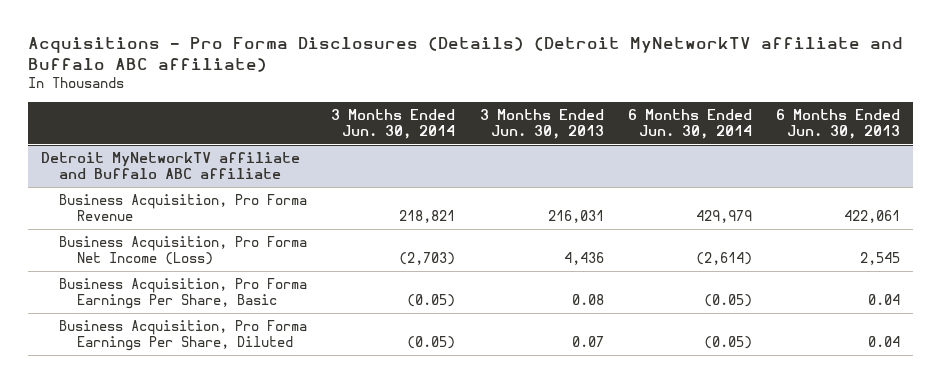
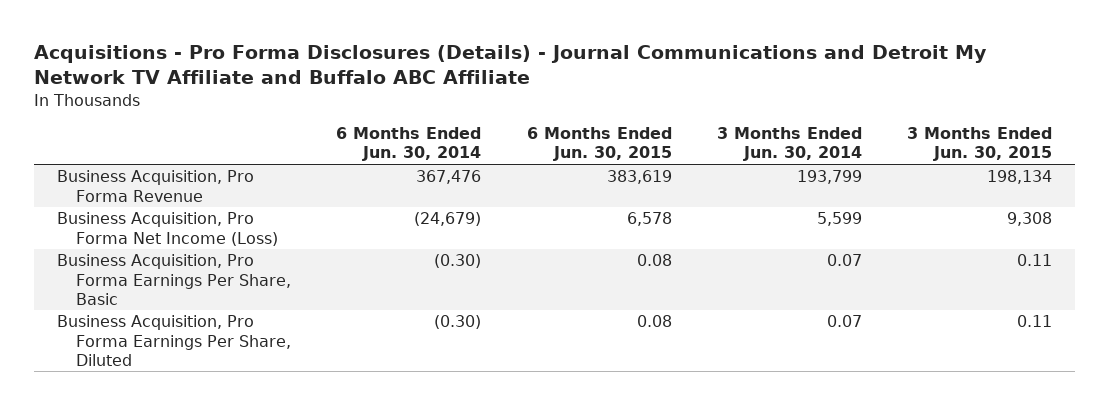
- Acquisitions - Pro Forma Disclosures (Details) (Detroit MyNetworkTV affiliate and Buffalo ABC affiliate)
+ Acquisitions - Pro Forma Disclosures (Details) - Journal Communications and Detroit My Network TV Affiliate and Buffalo ABC Affiliate
- | 3 Months Ended Jun. 30, 2014 | 3 Months Ended Jun. 30, 2013 | 6 Months Ended Jun. 30, 2014 | 6 Months Ended Jun. 30, 2013
+ | 6 Months Ended Jun. 30, 2014 | 6 Months Ended Jun. 30, 2015 | 3 Months Ended Jun. 30, 2014 | 3 Months Ended Jun. 30, 2015
- Detroit MyNetworkTV affiliate and Buffalo ABC affiliate
- Business Acquisition, Pro Forma Revenue | 218,821 | 216,031 | 429,979 | 422,061
- Business Acquisition, Pro Forma Net Income (Loss) | (2,703) | 4,436 | (2,614) | 2,545
- Business Acquisition, Pro Forma Earnings Per Share, Basic | (0.05) | 0.08 | (0.05) | 0.04
- Business Acquisition, Pro Forma Earnings Per Share, Diluted | (0.05) | 0.07 | (0.05) | 0.04
+ Business Acquisition, Pro Forma Revenue | 367,476 | 383,619 | 193,799 | 198,134
+ Business Acquisition, Pro Forma Net Income (Loss) | (24,679) | 6,578 | 5,599 | 9,308
+ Business Acquisition, Pro Forma Earnings Per Share, Basic | (0.30) | 0.08 | 0.07 | 0.11
+ Business Acquisition, Pro Forma Earnings Per Share, Diluted | (0.30) | 0.08 | 0.07 | 0.11

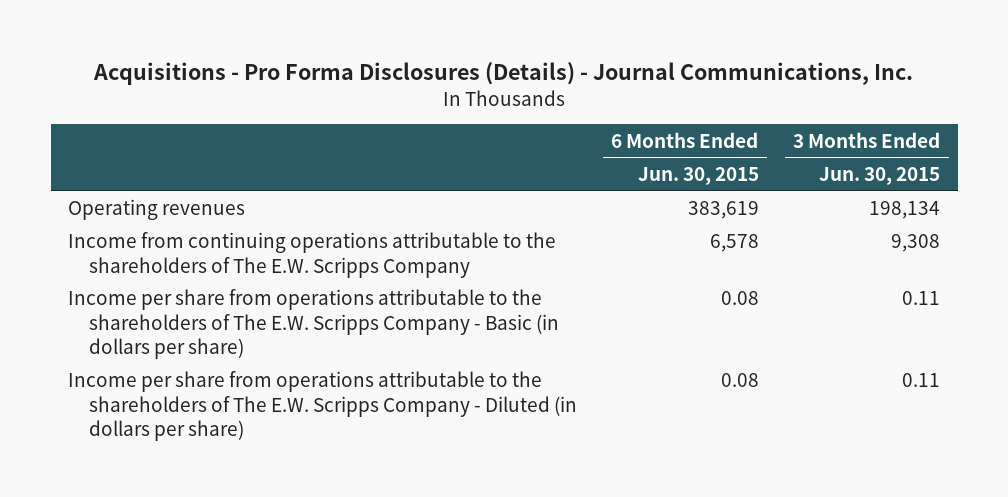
- Acquisitions - Pro Forma Disclosures (Details) - Journal Communications and Detroit My Network TV Affiliate and Buffalo ABC Affiliate
+ Acquisitions - Pro Forma Disclosures (Details) - Journal Communications, Inc.
- | 6 Months Ended Jun. 30, 2014 | 6 Months Ended Jun. 30, 2015 | 3 Months Ended Jun. 30, 2014 | 3 Months Ended Jun. 30, 2015
+ | 6 Months Ended Jun. 30, 2015 | 3 Months Ended Jun. 30, 2015
- Business Acquisition, Pro Forma Revenue | 367,476 | 383,619 | 193,799 | 198,134
- Business Acquisition, Pro Forma Net Income (Loss) | (24,679) | 6,578 | 5,599 | 9,308
- Business Acquisition, Pro Forma Earnings Per Share, Basic | (0.30) | 0.08 | 0.07 | 0.11
- Business Acquisition, Pro Forma Earnings Per Share, Diluted | (0.30) | 0.08 | 0.07 | 0.11
+ Operating revenues | 383,619 | 198,134
+ Income from continuing operations attributable to the shareholders of The E.W. Scripps Company | 6,578 | 9,308
+ Income per share from operations attributable to the shareholders of The E.W. Scripps Company - Basic (in dollars per share) | 0.08 | 0.11
+ Income per share from operations attributable to the shareholders of The E.W. Scripps Company - Diluted (in dollars per share) | 0.08 | 0.11

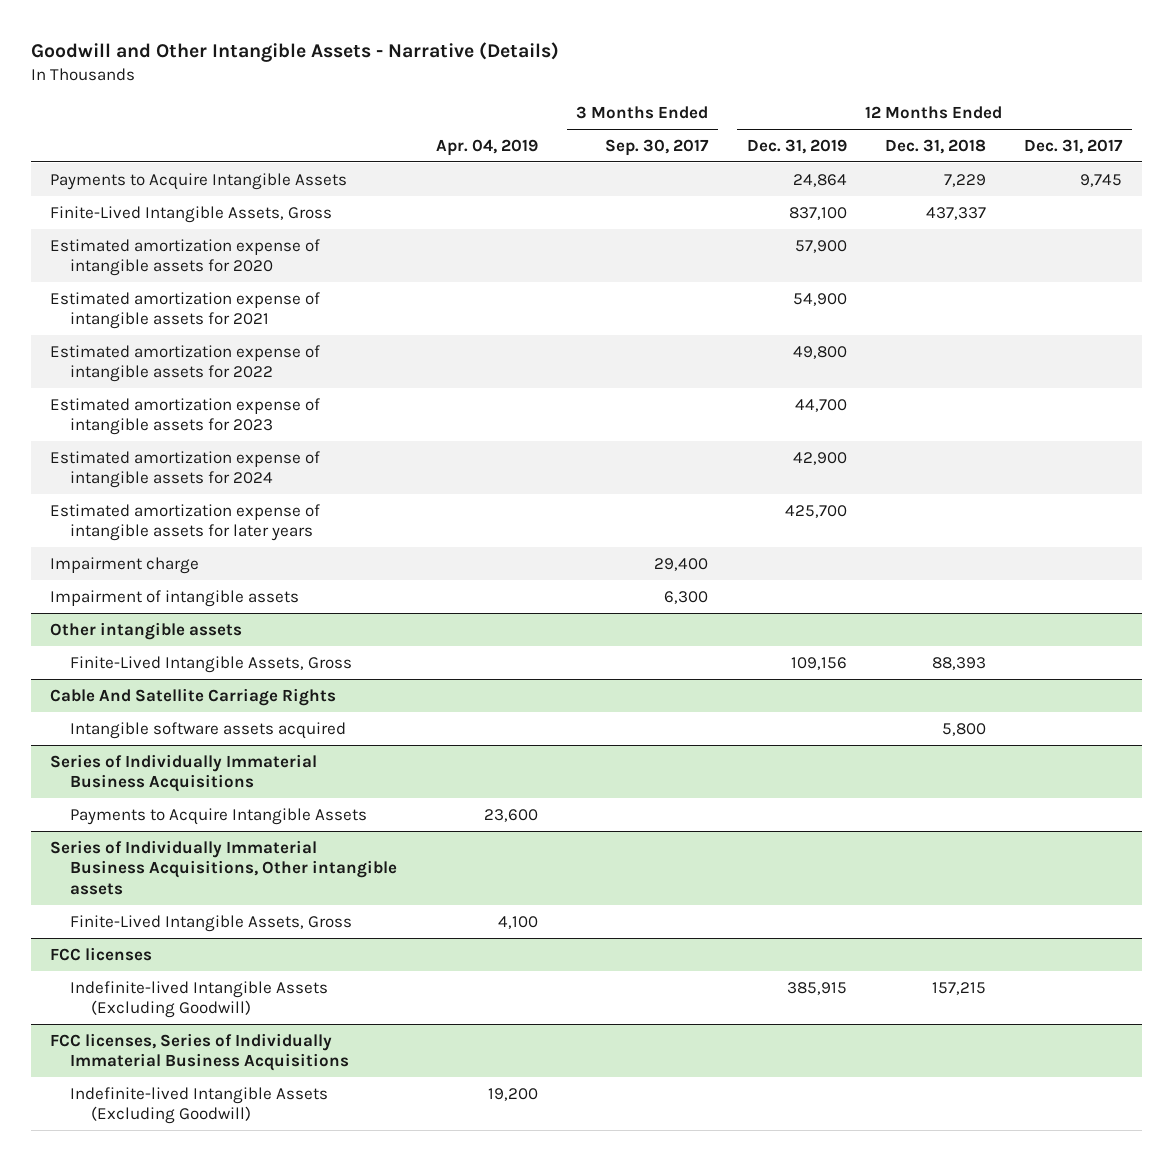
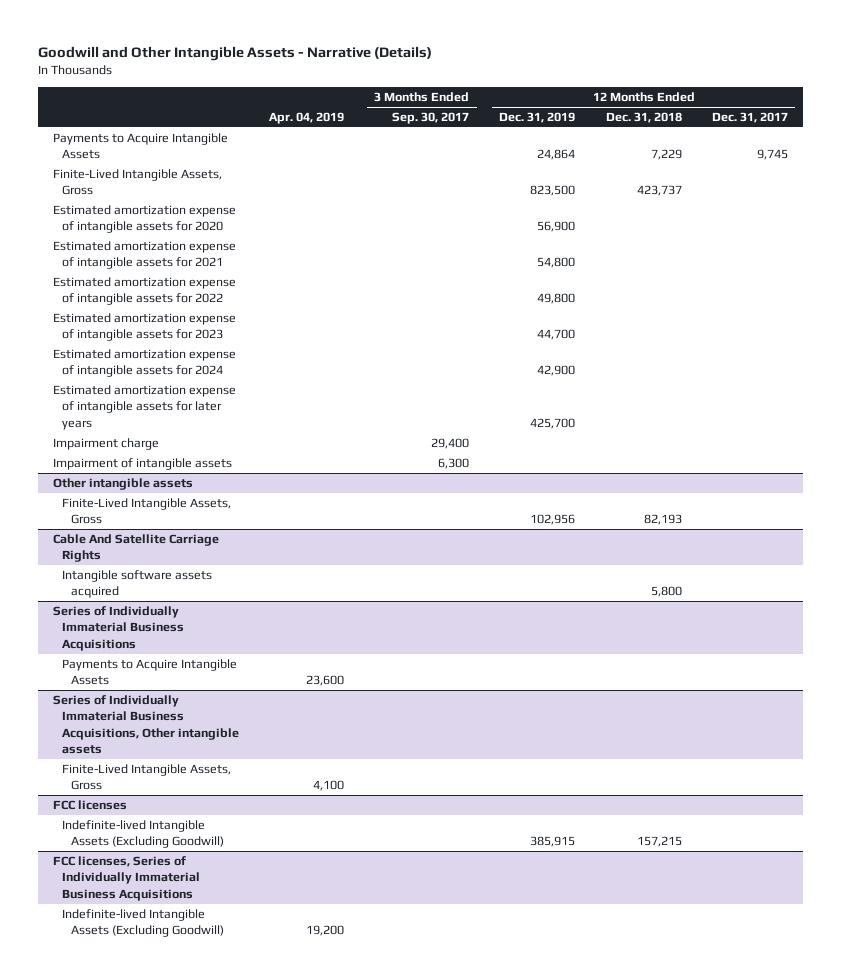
- Finite-Lived Intangible Assets, Gross | | | 837,100 | 437,337 |
- Estimated amortization expense of intangible assets for 2020 | | | 57,900 | |
- Estimated amortization expense of intangible assets for 2021 | | | 54,900 | |
+ Finite-Lived Intangible Assets, Gross | | | 823,500 | 423,737 |
+ Estimated amortization expense of intangible assets for 2020 | | | 56,900 | |
+ Estimated amortization expense of intangible assets for 2021 | | | 54,800 | |
@ Other intangible assets
- Finite-Lived Intangible Assets, Gross | | | 109,156 | 88,393 |
+ Finite-Lived Intangible Assets, Gross | | | 102,956 | 82,193 |

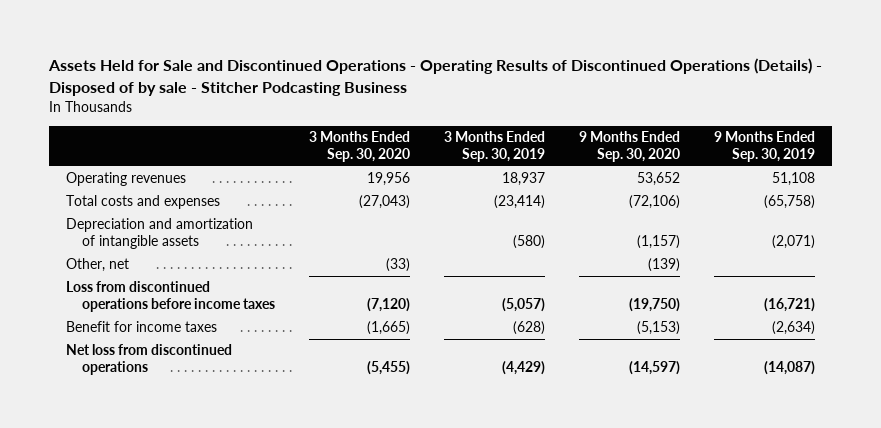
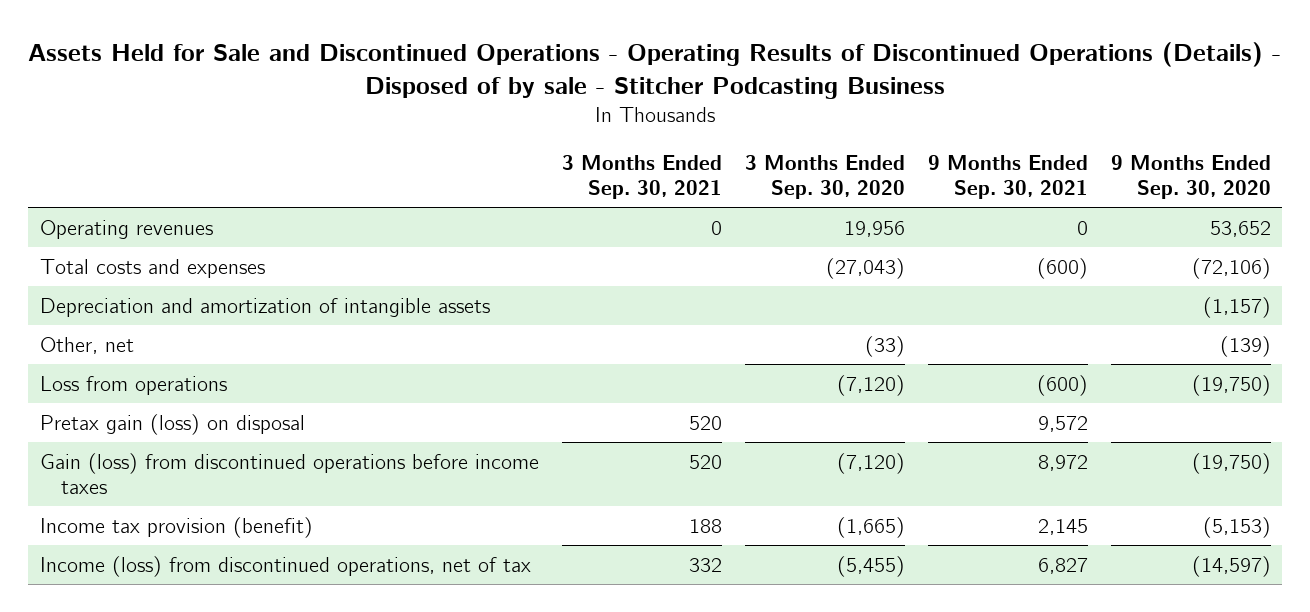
- | 3 Months Ended Sep. 30, 2020 | 3 Months Ended Sep. 30, 2019 | 9 Months Ended Sep. 30, 2020 | 9 Months Ended Sep. 30, 2019
+ | 3 Months Ended Sep. 30, 2021 | 3 Months Ended Sep. 30, 2020 | 9 Months Ended Sep. 30, 2021 | 9 Months Ended Sep. 30, 2020
- Loss from discontinued operations before income taxes | (7,120) | (5,057) | (19,750) | (16,721)
- Benefit for income taxes | (1,665) | (628) | (5,153) | (2,634)
- Net loss from discontinued operations | (5,455) | (4,429) | (14,597) | (14,087)
+ Loss from operations | | (7,120) | (600) | (19,750)
+ Pretax gain (loss) on disposal | 520 | | 9,572 |
+ Gain (loss) from discontinued operations before income taxes | 520 | (7,120) | 8,972 | (19,750)
+ Income tax provision (benefit) | 188 | (1,665) | 2,145 | (5,153)
+ Income (loss) from discontinued operations, net of tax | 332 | (5,455) | 6,827 | (14,597)

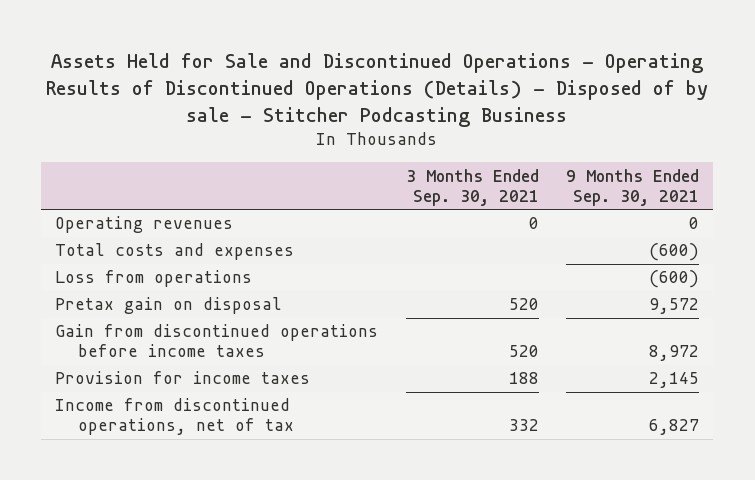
- | 3 Months Ended Sep. 30, 2021 | 3 Months Ended Sep. 30, 2020 | 9 Months Ended Sep. 30, 2021 | 9 Months Ended Sep. 30, 2020
+ | 3 Months Ended Sep. 30, 2021 | 9 Months Ended Sep. 30, 2021
- Depreciation and amortization of intangible assets | | | | (1,157)
- Other, net | | (33) | | (139)
- Pretax gain (loss) on disposal | 520 | | 9,572 |
- Gain (loss) from discontinued operations before income taxes | 520 | (7,120) | 8,972 | (19,750)
- Income tax provision (benefit) | 188 | (1,665) | 2,145 | (5,153)
- Income (loss) from discontinued operations, net of tax | 332 | (5,455) | 6,827 | (14,597)
+ Pretax gain on disposal | 520 | 9,572
+ Gain from discontinued operations before income taxes | 520 | 8,972
+ Provision for income taxes | 188 | 2,145
+ Income from discontinued operations, net of tax | 332 | 6,827

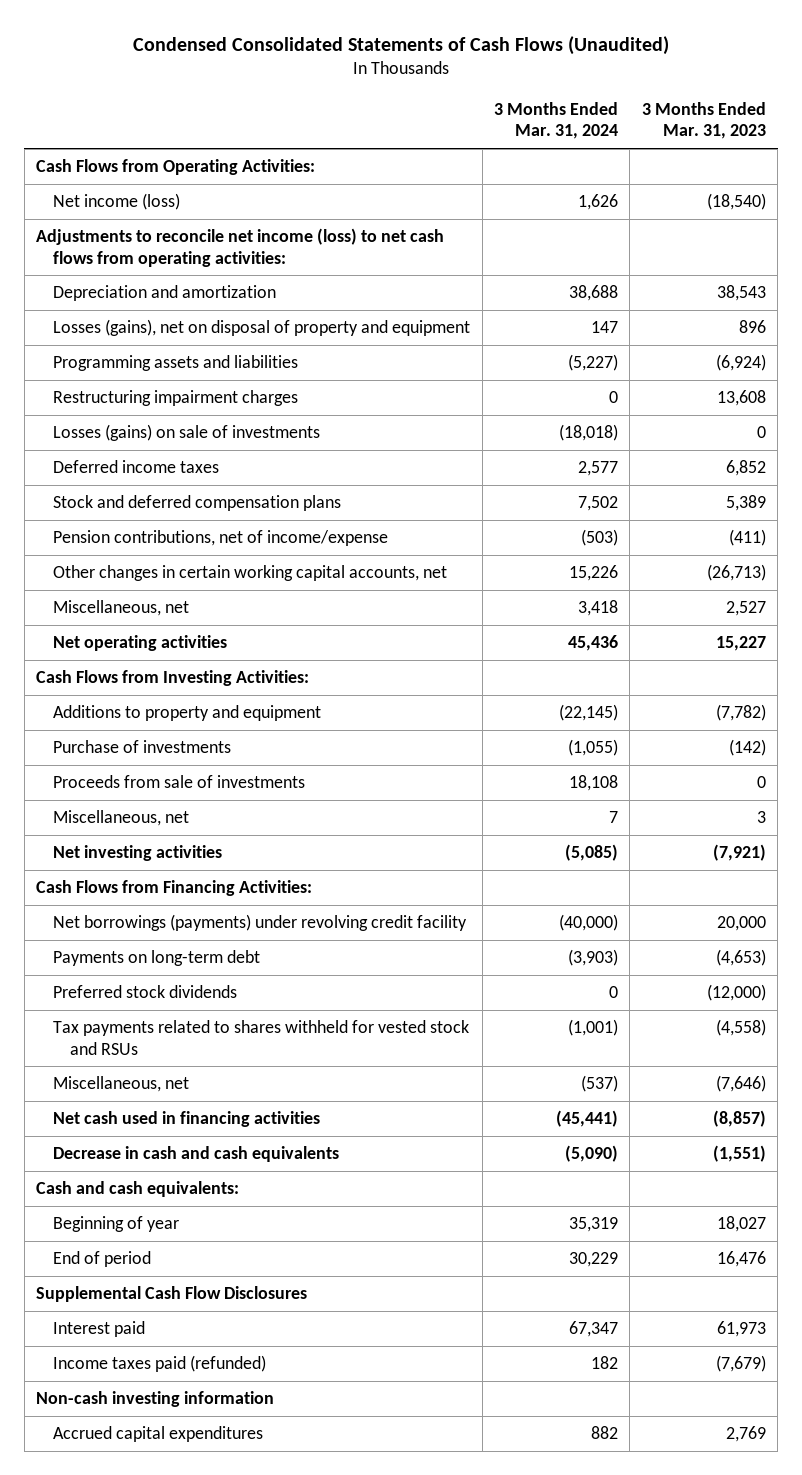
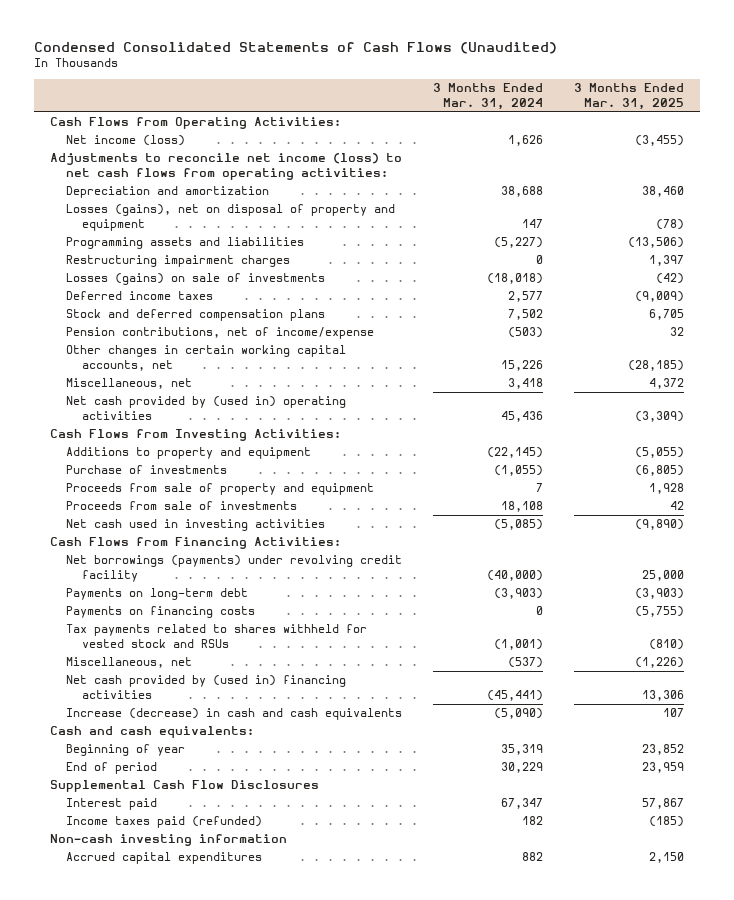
- | 3 Months Ended Mar. 31, 2024 | 3 Months Ended Mar. 31, 2023
+ | 3 Months Ended Mar. 31, 2024 | 3 Months Ended Mar. 31, 2025
- Net operating activities | 45,436 | 15,227
+ Net cash provided by (used in) operating activities | 45,436 | (3,309)
+ Proceeds from sale of property and equipment | 7 | 1,928
- Miscellaneous, net | 7 | 3
- Net investing activities | (5,085) | (7,921)
+ Net cash used in investing activities | (5,085) | (9,890)
- Preferred stock dividends | 0 | (12,000)
+ Payments on financing costs | 0 | (5,755)
- Net cash used in financing activities | (45,441) | (8,857)
- Decrease in cash and cash equivalents | (5,090) | (1,551)
+ Net cash provided by (used in) financing activities | (45,441) | 13,306
+ Increase (decrease) in cash and cash equivalents | (5,090) | 107

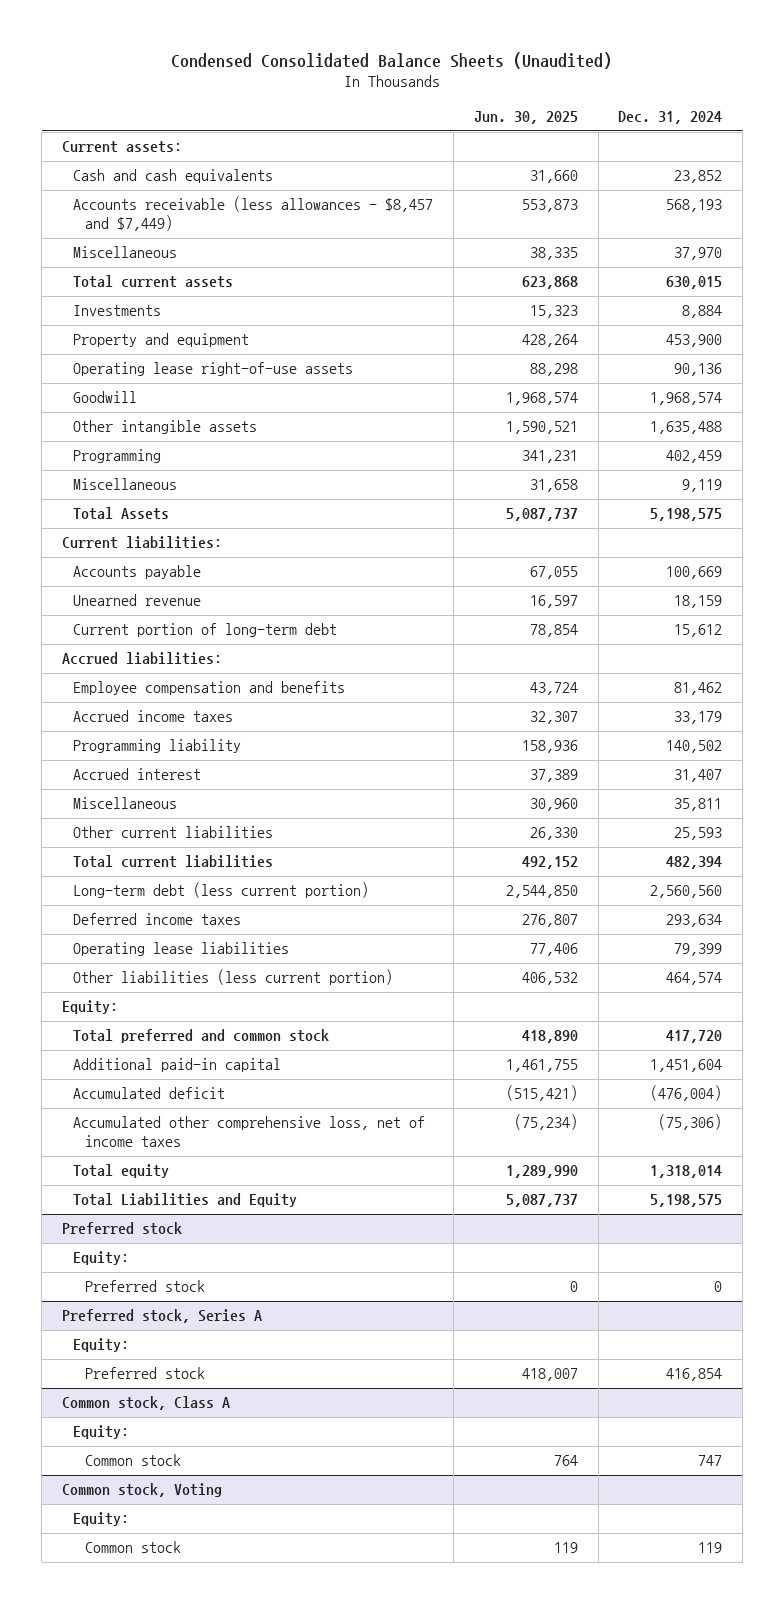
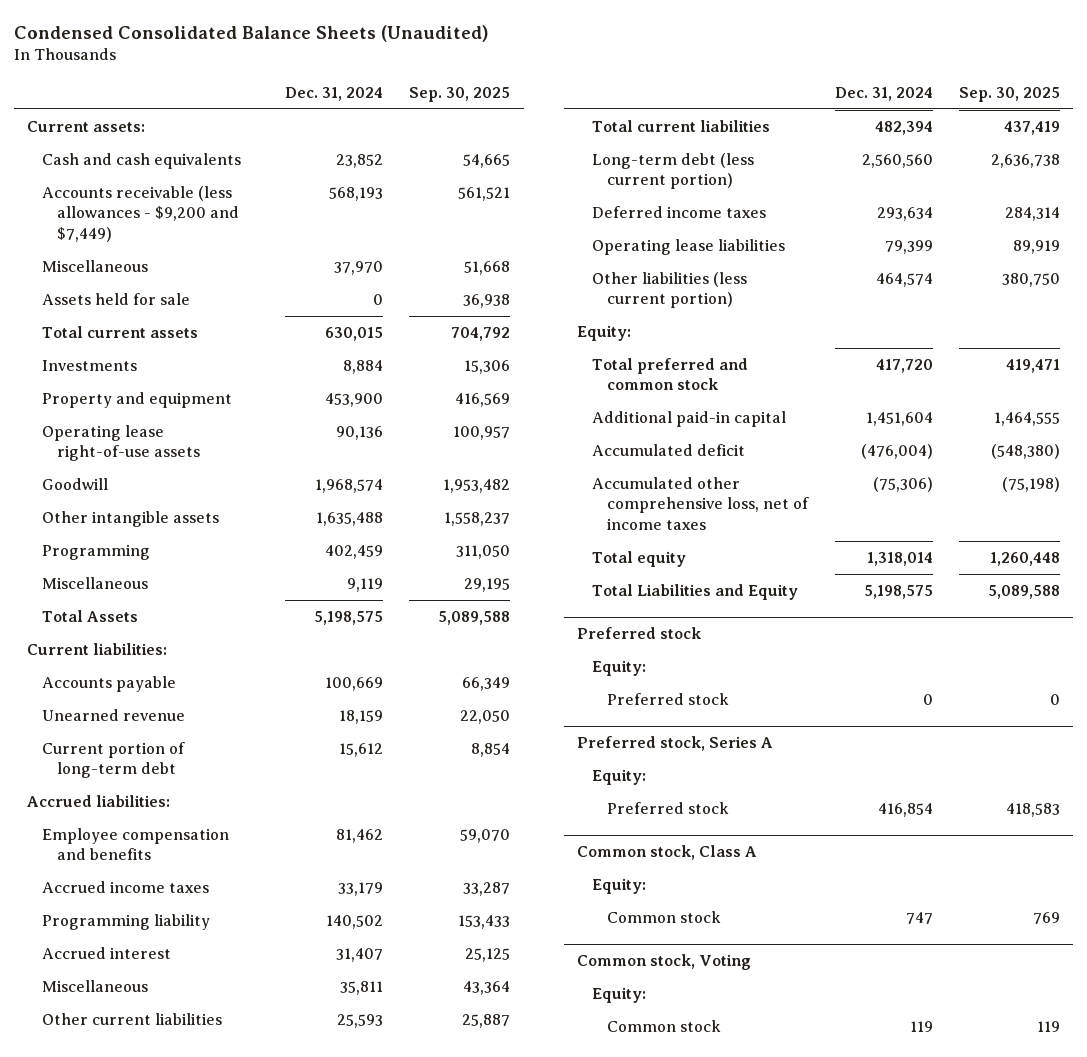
- | Jun. 30, 2025 | Dec. 31, 2024
+ | Dec. 31, 2024 | Sep. 30, 2025
- Accounts receivable (less allowances - $8,457 and $7,449) | 553,873 | 568,193
+ Accounts receivable (less allowances - $9,200 and $7,449) | 568,193 | 561,521
+ Assets held for sale | 0 | 36,938

